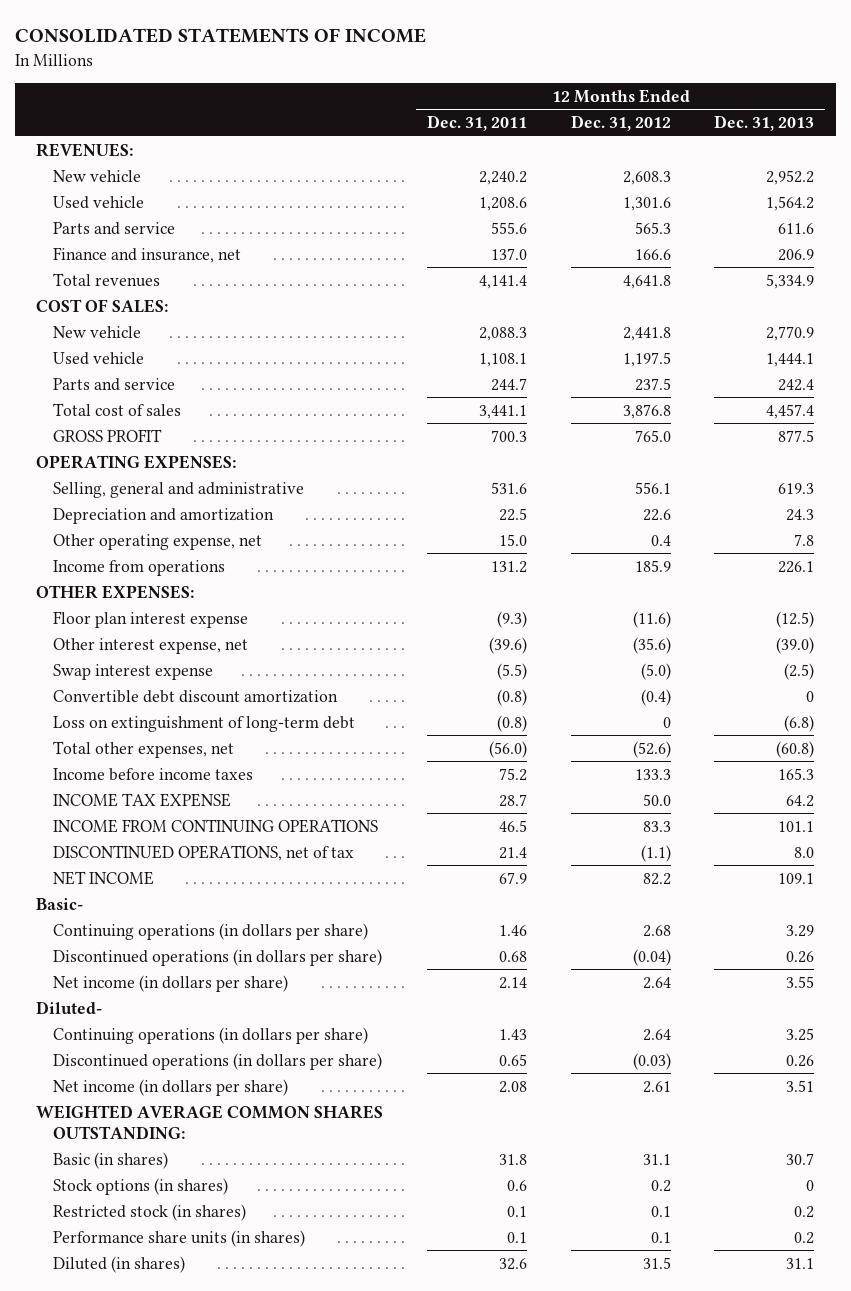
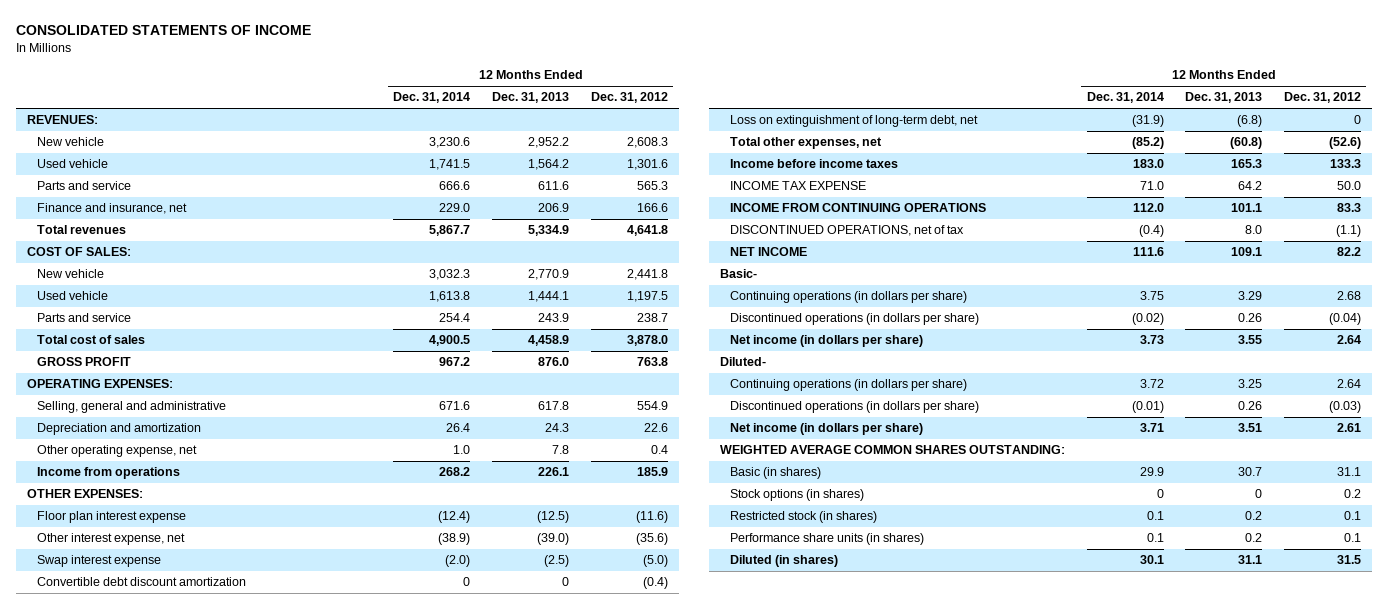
- | 12 Months Ended Dec. 31, 2011 | 12 Months Ended Dec. 31, 2012 | 12 Months Ended Dec. 31, 2013
+ | 12 Months Ended Dec. 31, 2014 | 12 Months Ended Dec. 31, 2013 | 12 Months Ended Dec. 31, 2012
- Parts and service | 244.7 | 237.5 | 242.4
- Total cost of sales | 3,441.1 | 3,876.8 | 4,457.4
- GROSS PROFIT | 700.3 | 765.0 | 877.5
+ Parts and service | 254.4 | 243.9 | 238.7
+ Total cost of sales | 4,900.5 | 4,458.9 | 3,878.0
+ GROSS PROFIT | 967.2 | 876.0 | 763.8
- Selling, general and administrative | 531.6 | 556.1 | 619.3
+ Selling, general and administrative | 671.6 | 617.8 | 554.9
- Loss on extinguishment of long-term debt | (0.8) | 0 | (6.8)
+ Loss on extinguishment of long-term debt, net | (31.9) | (6.8) | 0

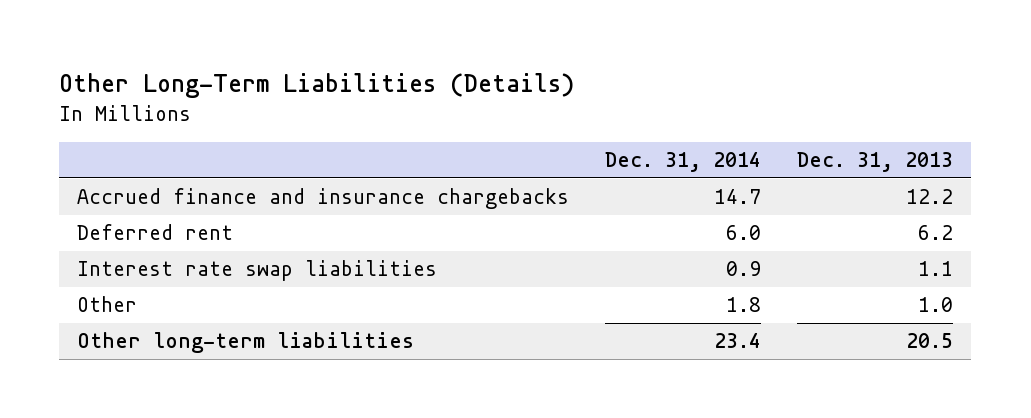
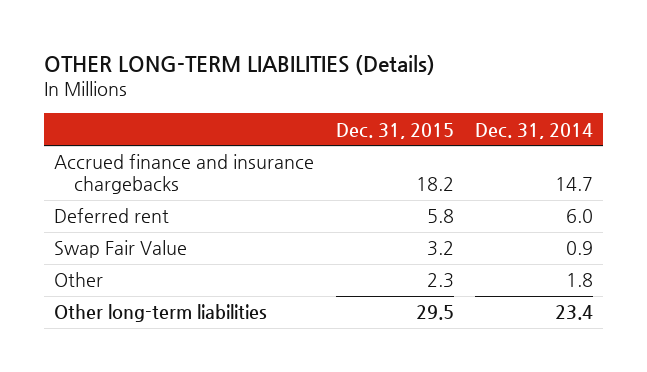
- Other Long-Term Liabilities (Details)
+ OTHER LONG-TERM LIABILITIES (Details)
- | Dec. 31, 2014 | Dec. 31, 2013
+ | Dec. 31, 2015 | Dec. 31, 2014
- Interest rate swap liabilities | 0.9 | 1.1
+ Swap Fair Value | 3.2 | 0.9

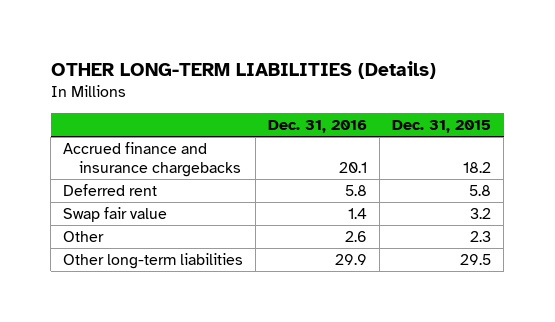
- | Dec. 31, 2015 | Dec. 31, 2014
+ | Dec. 31, 2016 | Dec. 31, 2015
- Swap Fair Value | 3.2 | 0.9
+ Swap fair value | 1.4 | 3.2

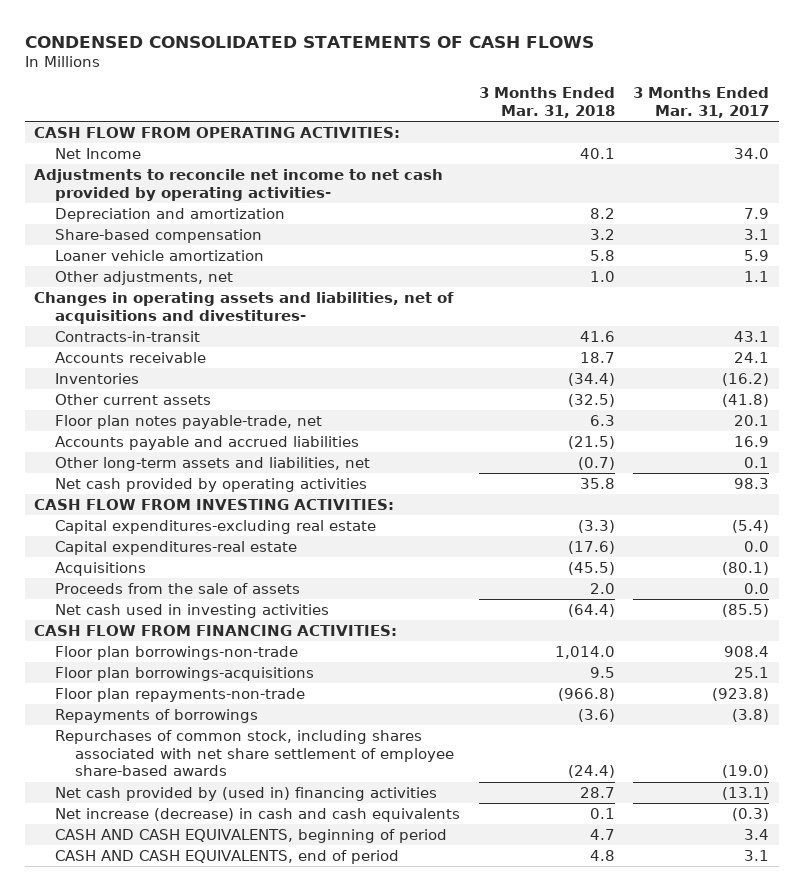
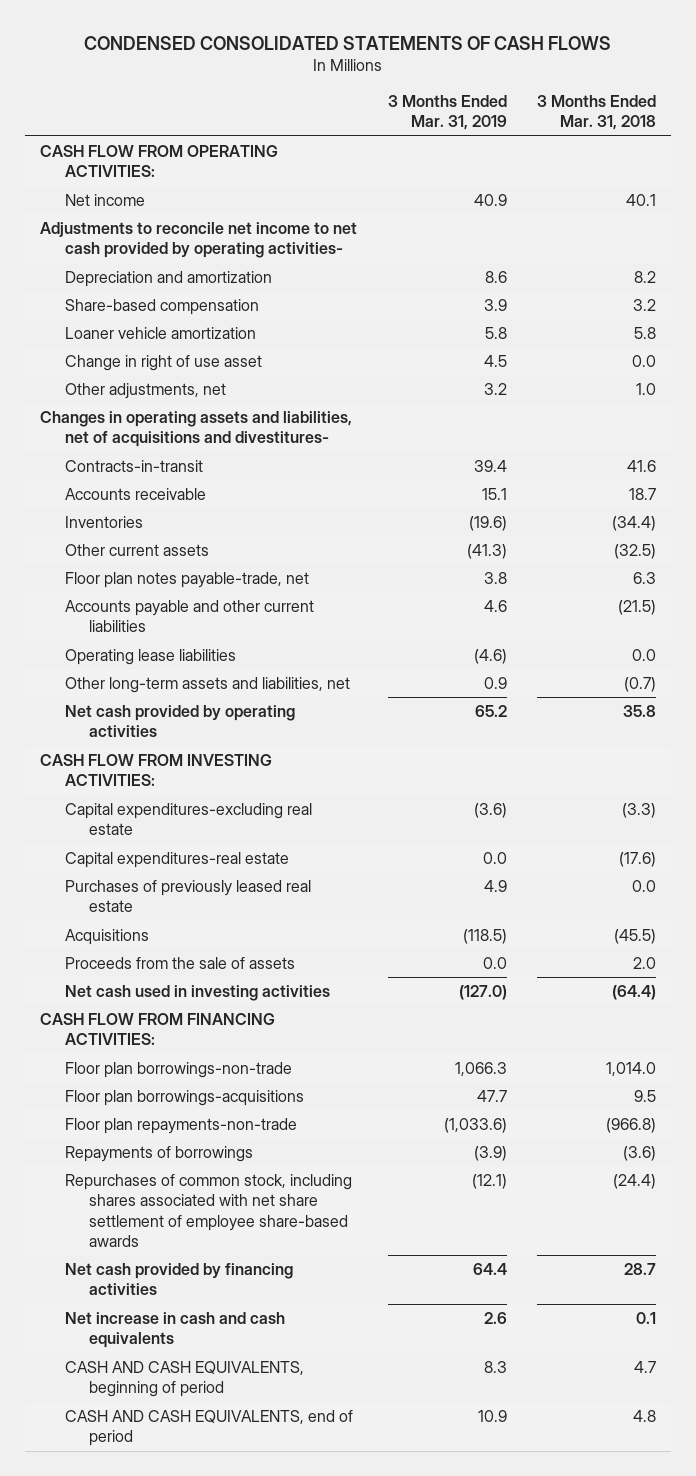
- | 3 Months Ended Mar. 31, 2018 | 3 Months Ended Mar. 31, 2017
+ | 3 Months Ended Mar. 31, 2019 | 3 Months Ended Mar. 31, 2018
- Net Income | 40.1 | 34.0
+ Net income | 40.9 | 40.1
+ Change in right of use asset | 4.5 | 0.0
- Accounts payable and accrued liabilities | (21.5) | 16.9
+ Accounts payable and other current liabilities | 4.6 | (21.5)
+ Operating lease liabilities | (4.6) | 0.0
+ Purchases of previously leased real estate | 4.9 | 0.0
- Net cash provided by (used in) financing activities | 28.7 | (13.1)
- Net increase (decrease) in cash and cash equivalents | 0.1 | (0.3)
+ Net cash provided by financing activities | 64.4 | 28.7
+ Net increase in cash and cash equivalents | 2.6 | 0.1

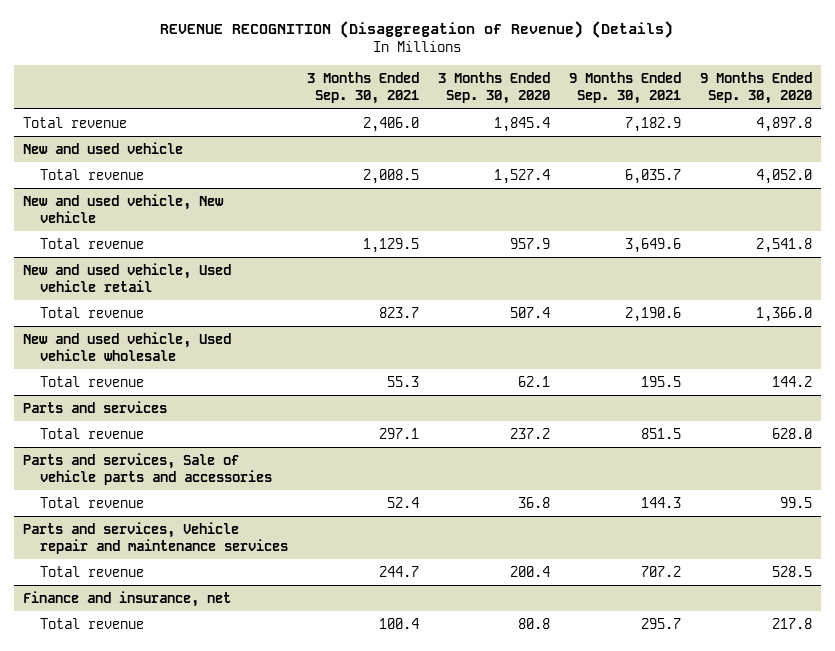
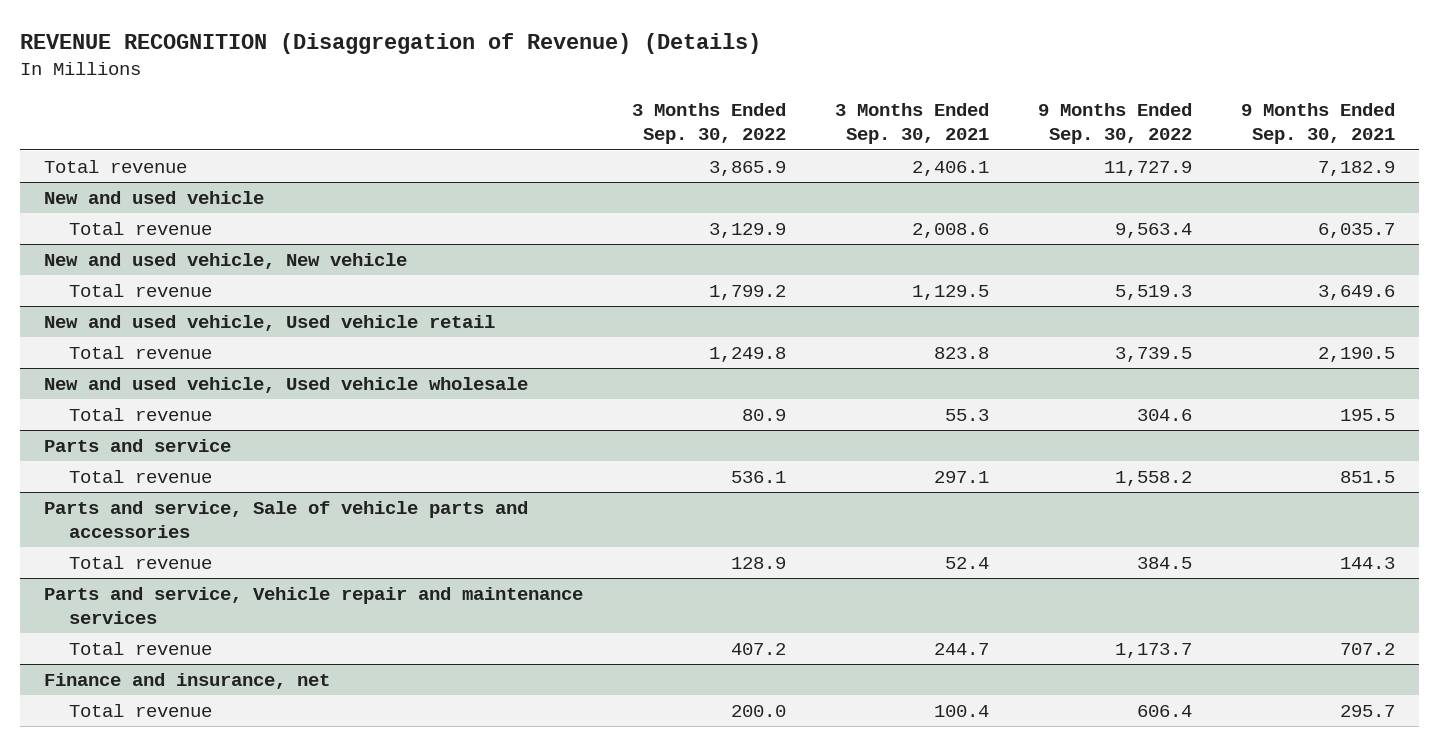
- | 3 Months Ended Sep. 30, 2021 | 3 Months Ended Sep. 30, 2020 | 9 Months Ended Sep. 30, 2021 | 9 Months Ended Sep. 30, 2020
+ | 3 Months Ended Sep. 30, 2022 | 3 Months Ended Sep. 30, 2021 | 9 Months Ended Sep. 30, 2022 | 9 Months Ended Sep. 30, 2021
- Total revenue | 2,406.0 | 1,845.4 | 7,182.9 | 4,897.8
+ Total revenue | 3,865.9 | 2,406.1 | 11,727.9 | 7,182.9
@ New and used vehicle
- Total revenue | 2,008.5 | 1,527.4 | 6,035.7 | 4,052.0
+ Total revenue | 3,129.9 | 2,008.6 | 9,563.4 | 6,035.7
@ New and used vehicle, Used vehicle retail
- Total revenue | 823.7 | 507.4 | 2,190.6 | 1,366.0
+ Total revenue | 1,249.8 | 823.8 | 3,739.5 | 2,190.5
- Parts and services
+ Parts and service
- Parts and services, Sale of vehicle parts and accessories
+ Parts and service, Sale of vehicle parts and accessories
- Parts and services, Vehicle repair and maintenance services
+ Parts and service, Vehicle repair and maintenance services

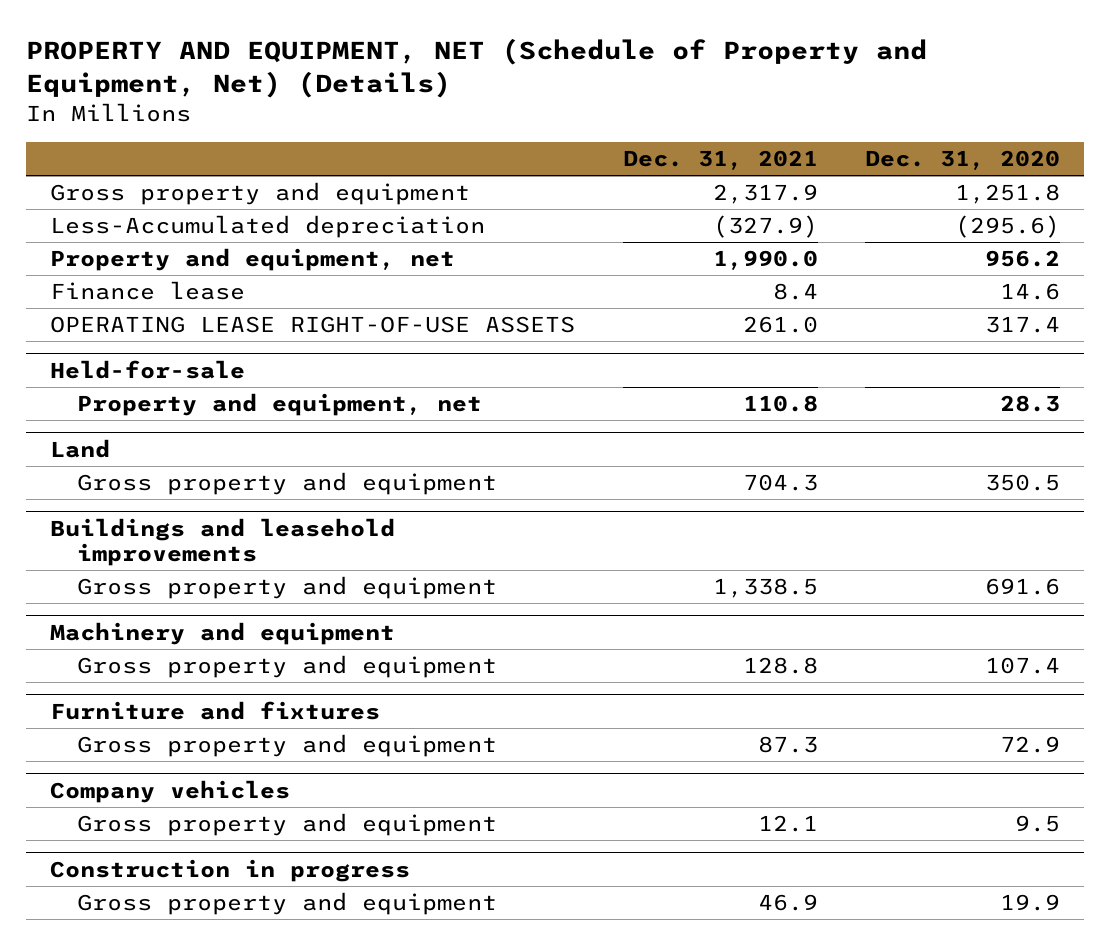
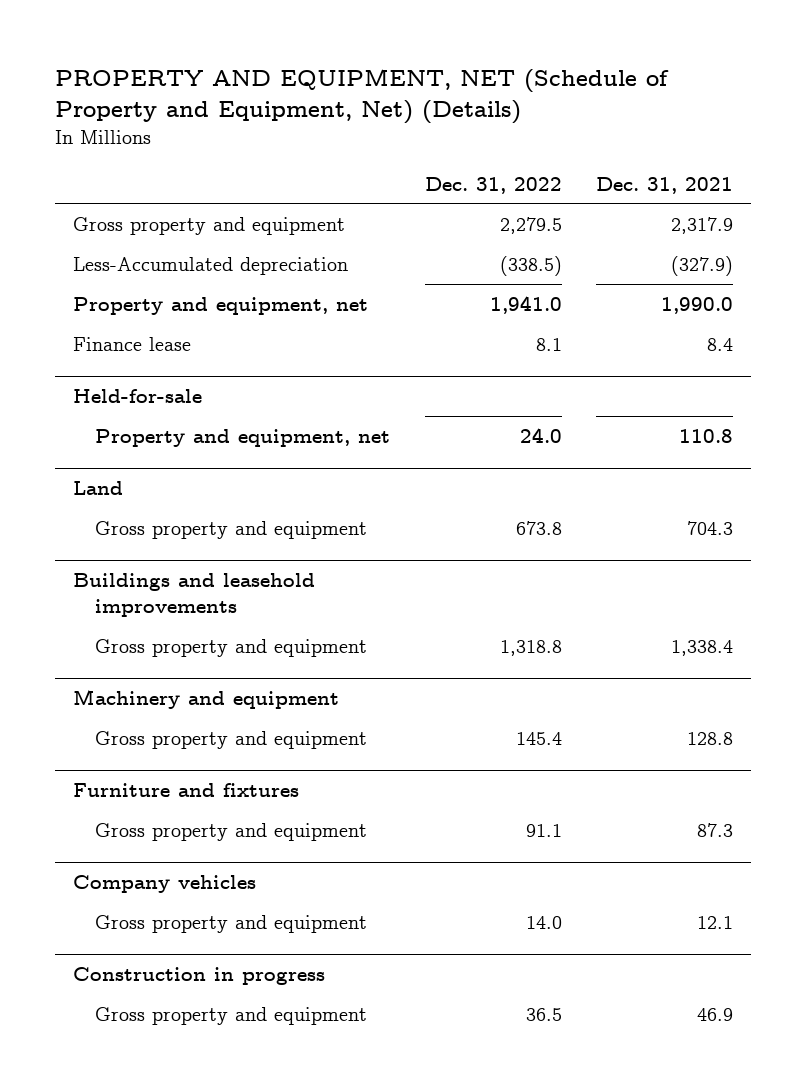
- | Dec. 31, 2021 | Dec. 31, 2020
+ | Dec. 31, 2022 | Dec. 31, 2021
- OPERATING LEASE RIGHT-OF-USE ASSETS | 261.0 | 317.4
@ Buildings and leasehold improvements
- Gross property and equipment | 1,338.5 | 691.6
+ Gross property and equipment | 1,318.8 | 1,338.4

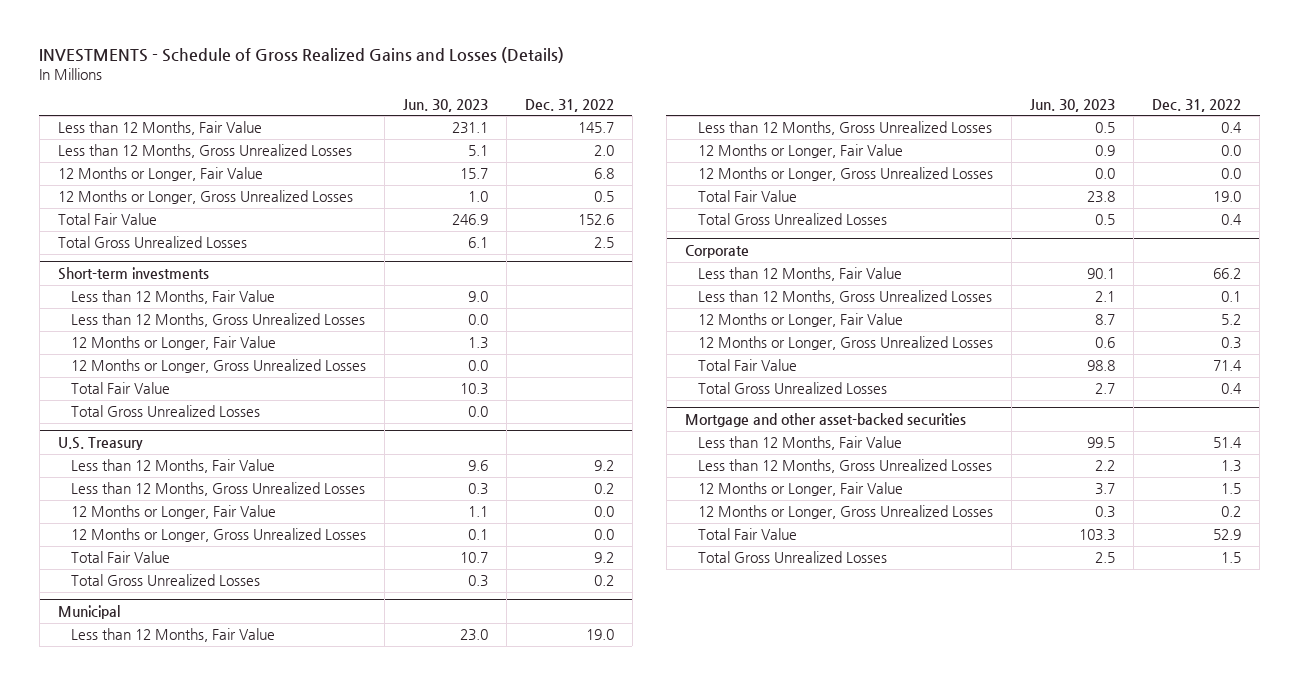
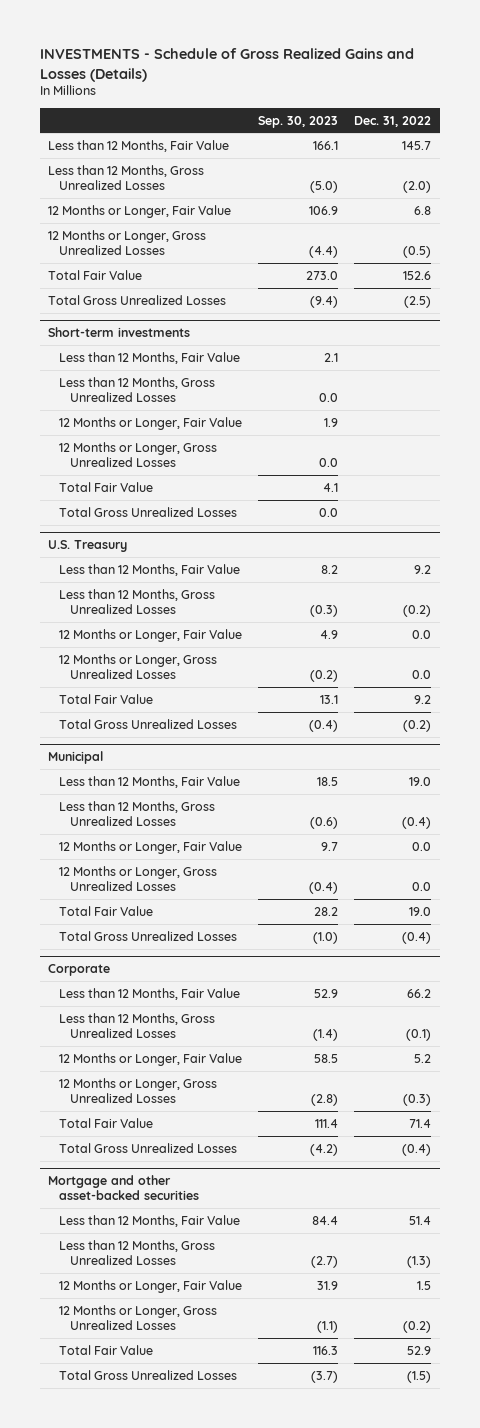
- | Jun. 30, 2023 | Dec. 31, 2022
+ | Sep. 30, 2023 | Dec. 31, 2022
- Less than 12 Months, Gross Unrealized Losses | 5.1 | 2.0
+ Less than 12 Months, Gross Unrealized Losses | (5.0) | (2.0)
- 12 Months or Longer, Gross Unrealized Losses | 1.0 | 0.5
+ 12 Months or Longer, Gross Unrealized Losses | (4.4) | (0.5)
- Total Gross Unrealized Losses | 6.1 | 2.5
+ Total Gross Unrealized Losses | (9.4) | (2.5)
@ U.S. Treasury
- Less than 12 Months, Gross Unrealized Losses | 0.3 | 0.2
+ Less than 12 Months, Gross Unrealized Losses | (0.3) | (0.2)
- Total Gross Unrealized Losses | 0.3 | 0.2
+ Total Gross Unrealized Losses | (0.4) | (0.2)
@ Municipal
- Less than 12 Months, Gross Unrealized Losses | 0.5 | 0.4
+ Less than 12 Months, Gross Unrealized Losses | (0.6) | (0.4)
- Total Gross Unrealized Losses | 0.5 | 0.4
+ Total Gross Unrealized Losses | (1.0) | (0.4)
@ Corporate
- Less than 12 Months, Gross Unrealized Losses | 2.1 | 0.1
+ Less than 12 Months, Gross Unrealized Losses | (1.4) | (0.1)
- 12 Months or Longer, Gross Unrealized Losses | 0.6 | 0.3
+ 12 Months or Longer, Gross Unrealized Losses | (2.8) | (0.3)
- Total Gross Unrealized Losses | 2.7 | 0.4
+ Total Gross Unrealized Losses | (4.2) | (0.4)
@ Mortgage and other asset-backed securities
- Less than 12 Months, Gross Unrealized Losses | 2.2 | 1.3
+ Less than 12 Months, Gross Unrealized Losses | (2.7) | (1.3)
- 12 Months or Longer, Gross Unrealized Losses | 0.3 | 0.2
+ 12 Months or Longer, Gross Unrealized Losses | (1.1) | (0.2)
- Total Gross Unrealized Losses | 2.5 | 1.5
+ Total Gross Unrealized Losses | (3.7) | (1.5)

